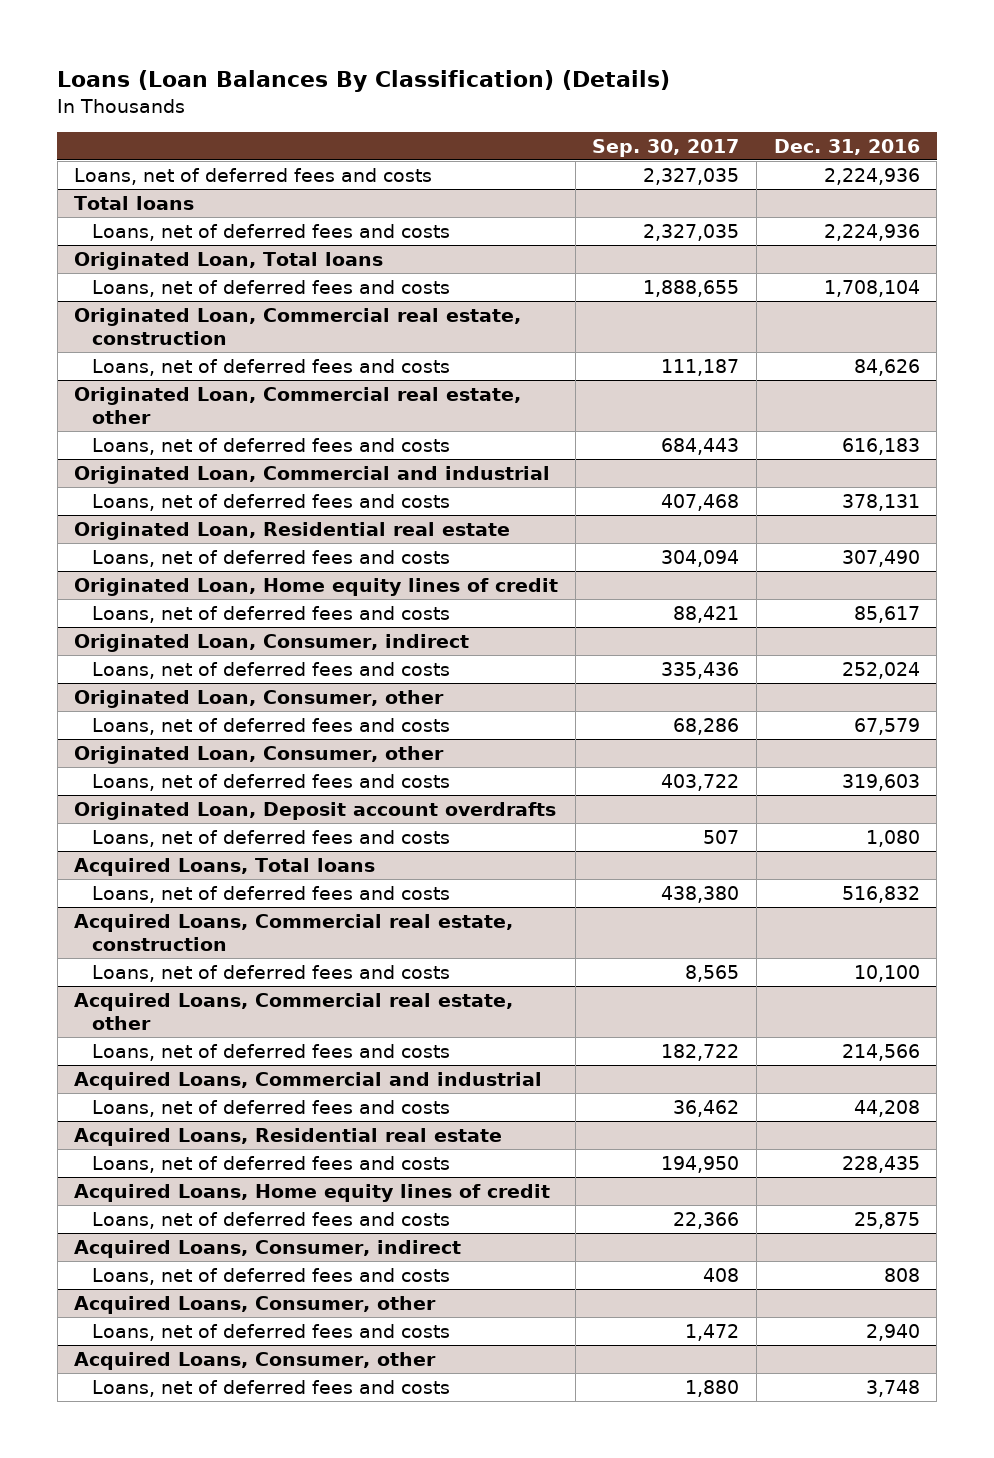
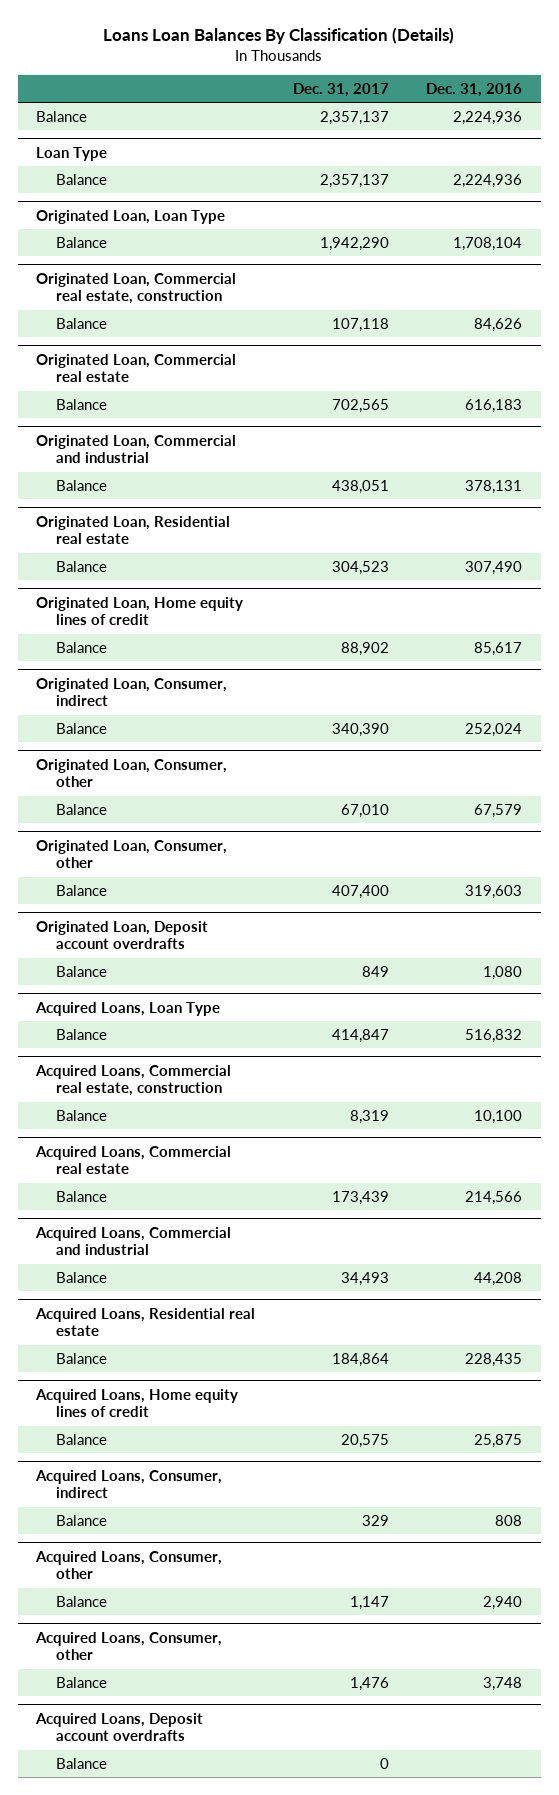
- Loans (Loan Balances By Classification) (Details)
+ Loans Loan Balances By Classification (Details)
- | Sep. 30, 2017 | Dec. 31, 2016
+ | Dec. 31, 2017 | Dec. 31, 2016
- Loans, net of deferred fees and costs | 2,327,035 | 2,224,936
- Total loans
- Loans, net of deferred fees and costs | 2,327,035 | 2,224,936
- Originated Loan, Total loans
- Loans, net of deferred fees and costs | 1,888,655 | 1,708,104
+ Balance | 2,357,137 | 2,224,936
+ Loan Type
+ Balance | 2,357,137 | 2,224,936
+ Originated Loan, Loan Type
+ Balance | 1,942,290 | 1,708,104
@ Originated Loan, Commercial real estate, construction
- Loans, net of deferred fees and costs | 111,187 | 84,626
- Originated Loan, Commercial real estate, other
- Loans, net of deferred fees and costs | 684,443 | 616,183
@ Originated Loan, Commercial real estate, construction
+ Balance | 107,118 | 84,626
+ Originated Loan, Commercial real estate
+ Balance | 702,565 | 616,183
@ Originated Loan, Commercial and industrial
- Loans, net of deferred fees and costs | 407,468 | 378,131
+ Balance | 438,051 | 378,131
@ Originated Loan, Residential real estate
- Loans, net of deferred fees and costs | 304,094 | 307,490
+ Balance | 304,523 | 307,490
@ Originated Loan, Home equity lines of credit
- Loans, net of deferred fees and costs | 88,421 | 85,617
+ Balance | 88,902 | 85,617
@ Originated Loan, Consumer, indirect
- Loans, net of deferred fees and costs | 335,436 | 252,024
+ Balance | 340,390 | 252,024
@ Originated Loan, Consumer, other
- Loans, net of deferred fees and costs | 68,286 | 67,579
+ Balance | 67,010 | 67,579
- Loans, net of deferred fees and costs | 403,722 | 319,603
+ Balance | 407,400 | 319,603
@ Originated Loan, Deposit account overdrafts
- Loans, net of deferred fees and costs | 507 | 1,080
- Acquired Loans, Total loans
- Loans, net of deferred fees and costs | 438,380 | 516,832
@ Originated Loan, Deposit account overdrafts
+ Balance | 849 | 1,080
+ Acquired Loans, Loan Type
+ Balance | 414,847 | 516,832
@ Acquired Loans, Commercial real estate, construction
- Loans, net of deferred fees and costs | 8,565 | 10,100
- Acquired Loans, Commercial real estate, other
- Loans, net of deferred fees and costs | 182,722 | 214,566
@ Acquired Loans, Commercial real estate, construction
+ Balance | 8,319 | 10,100
+ Acquired Loans, Commercial real estate
+ Balance | 173,439 | 214,566
@ Acquired Loans, Commercial and industrial
- Loans, net of deferred fees and costs | 36,462 | 44,208
+ Balance | 34,493 | 44,208
@ Acquired Loans, Residential real estate
- Loans, net of deferred fees and costs | 194,950 | 228,435
+ Balance | 184,864 | 228,435
@ Acquired Loans, Home equity lines of credit
- Loans, net of deferred fees and costs | 22,366 | 25,875
+ Balance | 20,575 | 25,875
@ Acquired Loans, Consumer, indirect
- Loans, net of deferred fees and costs | 408 | 808
+ Balance | 329 | 808
@ Acquired Loans, Consumer, other
- Loans, net of deferred fees and costs | 1,472 | 2,940
+ Balance | 1,147 | 2,940
- Loans, net of deferred fees and costs | 1,880 | 3,748
+ Balance | 1,476 | 3,748
+ Acquired Loans, Deposit account overdrafts
+ Balance | 0 |

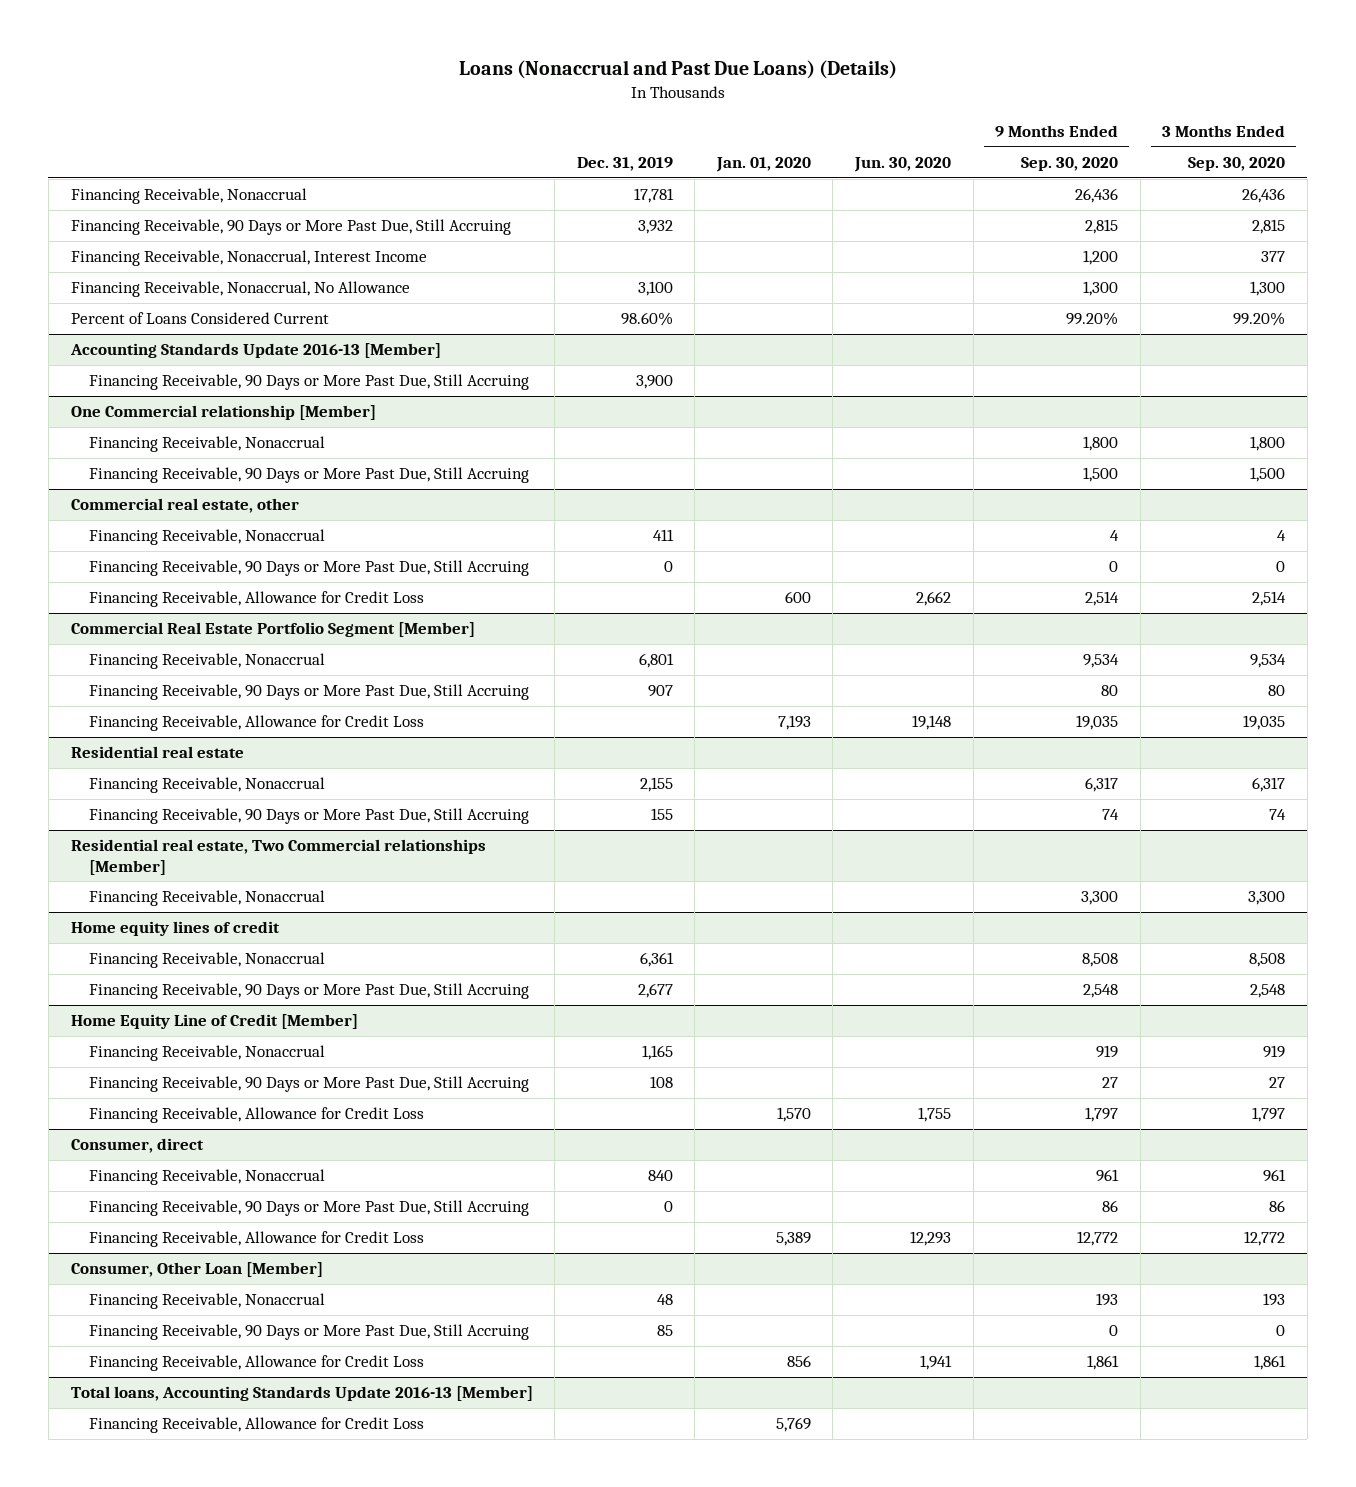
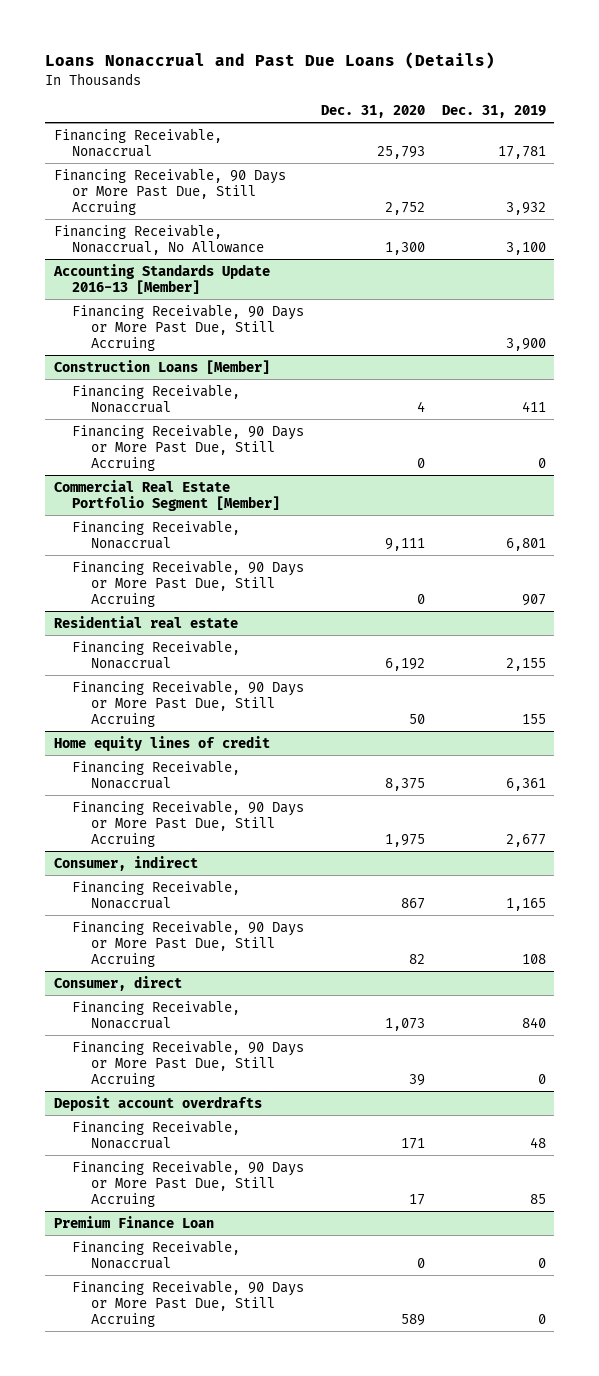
- Loans (Nonaccrual and Past Due Loans) (Details)
+ Loans Nonaccrual and Past Due Loans (Details)
- | Dec. 31, 2019 | Jan. 01, 2020 | Jun. 30, 2020 | 9 Months Ended Sep. 30, 2020 | 3 Months Ended Sep. 30, 2020
+ | Dec. 31, 2020 | Dec. 31, 2019
- Financing Receivable, Nonaccrual, Interest Income | | | | 1,200 | 377
- Percent of Loans Considered Current | 98.60% | | | 99.20% | 99.20%
- One Commercial relationship [Member]
- Financing Receivable, Nonaccrual | | | | 1,800 | 1,800
- Financing Receivable, 90 Days or More Past Due, Still Accruing | | | | 1,500 | 1,500
- Commercial real estate, other
+ Construction Loans [Member]
- Financing Receivable, Allowance for Credit Loss | | 600 | 2,662 | 2,514 | 2,514
@ Commercial Real Estate Portfolio Segment [Member]
- Financing Receivable, Allowance for Credit Loss | | 7,193 | 19,148 | 19,035 | 19,035
- Residential real estate, Two Commercial relationships [Member]
- Financing Receivable, Nonaccrual | | | | 3,300 | 3,300
- Home Equity Line of Credit [Member]
+ Consumer, indirect
- Financing Receivable, Allowance for Credit Loss | | 1,570 | 1,755 | 1,797 | 1,797
@ Consumer, direct
- Financing Receivable, Allowance for Credit Loss | | 5,389 | 12,293 | 12,772 | 12,772
- Consumer, Other Loan [Member]
+ Deposit account overdrafts
- Financing Receivable, Allowance for Credit Loss | | 856 | 1,941 | 1,861 | 1,861
- Total loans, Accounting Standards Update 2016-13 [Member]
- Financing Receivable, Allowance for Credit Loss | | 5,769 | | |
+ Premium Finance Loan
+ Financing Receivable, Nonaccrual | 0 | 0
+ Financing Receivable, 90 Days or More Past Due, Still Accruing | 589 | 0

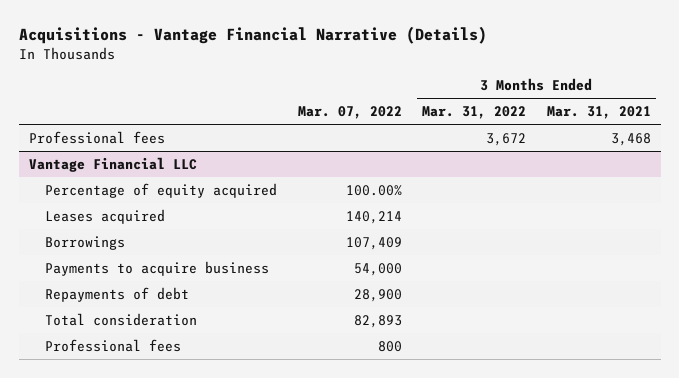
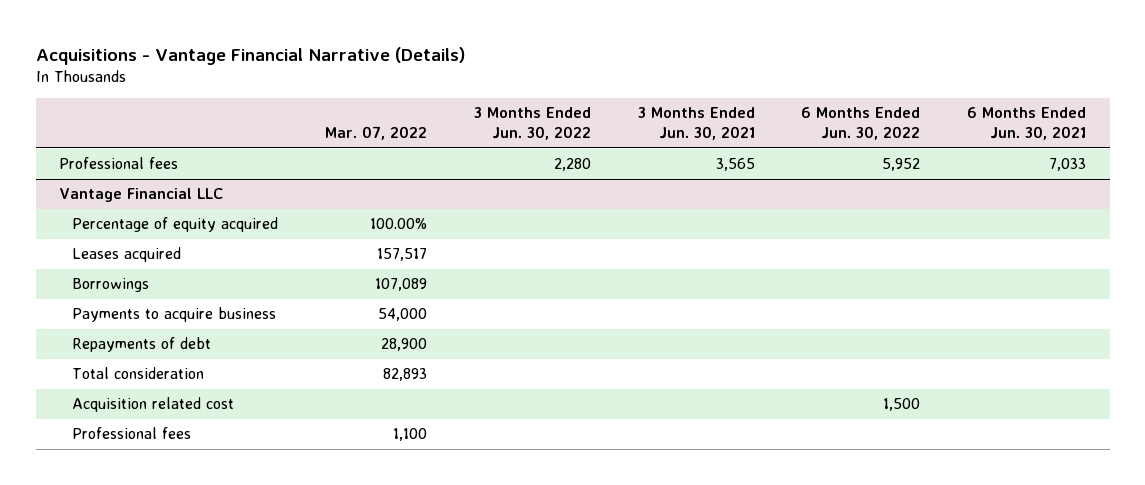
- | Mar. 07, 2022 | 3 Months Ended Mar. 31, 2022 | 3 Months Ended Mar. 31, 2021
+ | Mar. 07, 2022 | 3 Months Ended Jun. 30, 2022 | 3 Months Ended Jun. 30, 2021 | 6 Months Ended Jun. 30, 2022 | 6 Months Ended Jun. 30, 2021
@ Vantage Financial LLC
- Leases acquired | 140,214 | |
- Borrowings | 107,409 | |
+ Leases acquired | 157,517 | | | |
+ Borrowings | 107,089 | | | |
- Professional fees | 800 | |
+ Acquisition related cost | | | | 1,500 |
+ Professional fees | 1,100 | | | |

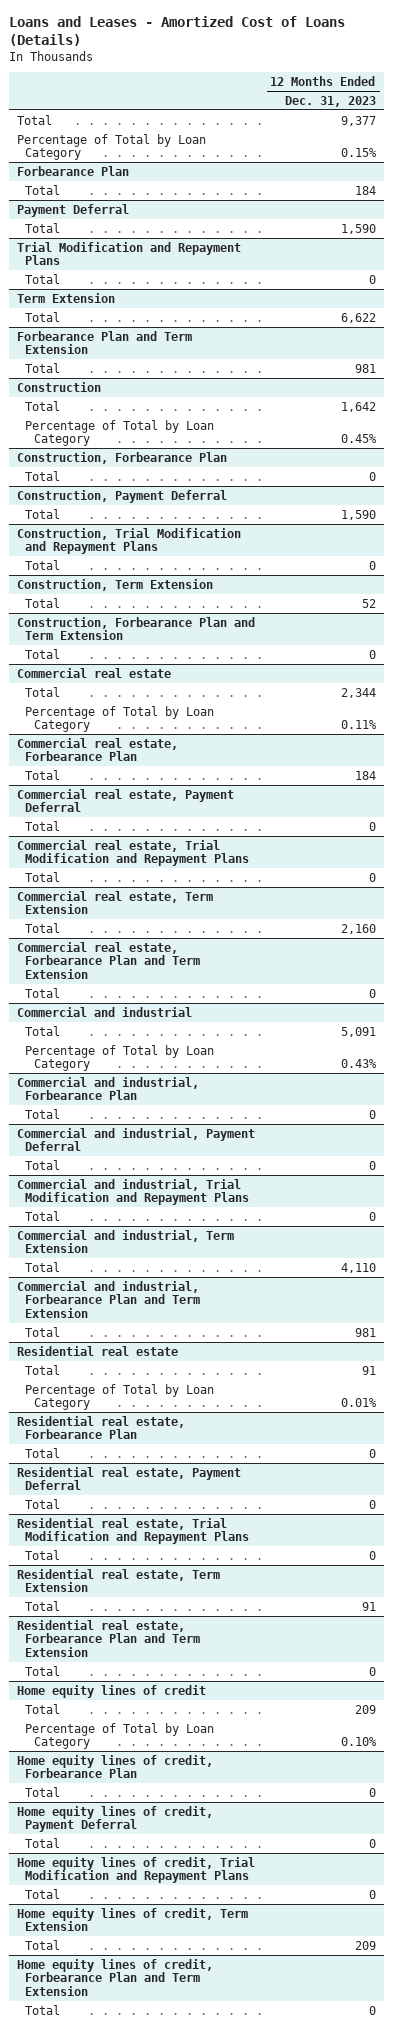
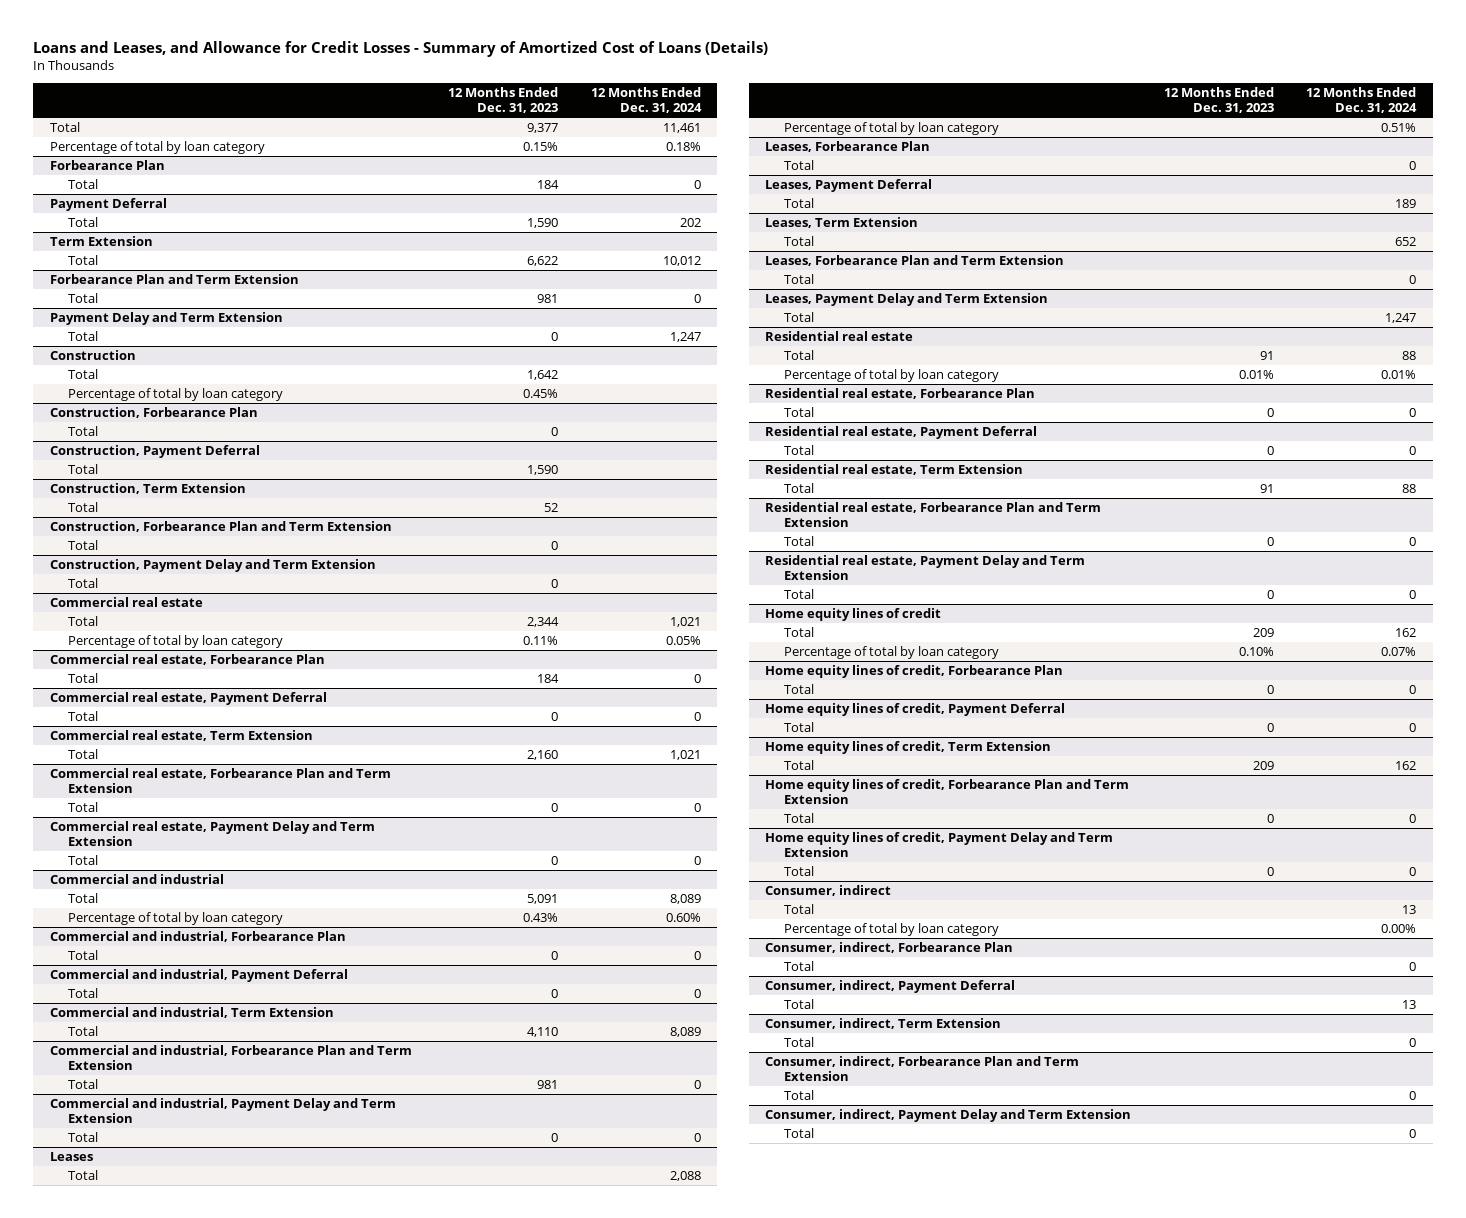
- Loans and Leases - Amortized Cost of Loans (Details)
+ Loans and Leases, and Allowance for Credit Losses - Summary of Amortized Cost of Loans (Details)
- | 12 Months Ended Dec. 31, 2023
+ | 12 Months Ended Dec. 31, 2023 | 12 Months Ended Dec. 31, 2024
- Percentage of Total by Loan Category | 0.15%
+ Percentage of total by loan category | 0.15% | 0.18%
- Trial Modification and Repayment Plans
- Total | 0
+ Payment Delay and Term Extension
+ Total | 0 | 1,247
@ Construction
- Percentage of Total by Loan Category | 0.45%
+ Percentage of total by loan category | 0.45% |
- Construction, Trial Modification and Repayment Plans
- Total | 0
+ Construction, Payment Delay and Term Extension
+ Total | 0 |
@ Commercial real estate
- Percentage of Total by Loan Category | 0.11%
+ Percentage of total by loan category | 0.11% | 0.05%
- Commercial real estate, Trial Modification and Repayment Plans
- Total | 0
+ Commercial real estate, Payment Delay and Term Extension
+ Total | 0 | 0
@ Commercial and industrial
- Percentage of Total by Loan Category | 0.43%
+ Percentage of total by loan category | 0.43% | 0.60%
- Commercial and industrial, Trial Modification and Repayment Plans
- Total | 0
+ Commercial and industrial, Payment Delay and Term Extension
+ Total | 0 | 0
+ Leases
+ Total | | 2,088
+ Percentage of total by loan category | | 0.51%
+ Leases, Forbearance Plan
+ Total | | 0
+ Leases, Payment Deferral
+ Total | | 189
+ Leases, Term Extension
+ Total | | 652
+ Leases, Forbearance Plan and Term Extension
+ Total | | 0
+ Leases, Payment Delay and Term Extension
+ Total | | 1,247
@ Residential real estate
- Percentage of Total by Loan Category | 0.01%
+ Percentage of total by loan category | 0.01% | 0.01%
- Residential real estate, Trial Modification and Repayment Plans
- Total | 0
+ Residential real estate, Payment Delay and Term Extension
+ Total | 0 | 0
@ Home equity lines of credit
- Percentage of Total by Loan Category | 0.10%
+ Percentage of total by loan category | 0.10% | 0.07%
- Home equity lines of credit, Trial Modification and Repayment Plans
- Total | 0
+ Home equity lines of credit, Payment Delay and Term Extension
+ Total | 0 | 0
+ Consumer, indirect
+ Total | | 13
+ Percentage of total by loan category | | 0.00%
+ Consumer, indirect, Forbearance Plan
+ Total | | 0
+ Consumer, indirect, Payment Deferral
+ Total | | 13
+ Consumer, indirect, Term Extension
+ Total | | 0
+ Consumer, indirect, Forbearance Plan and Term Extension
+ Total | | 0
+ Consumer, indirect, Payment Delay and Term Extension
+ Total | | 0

